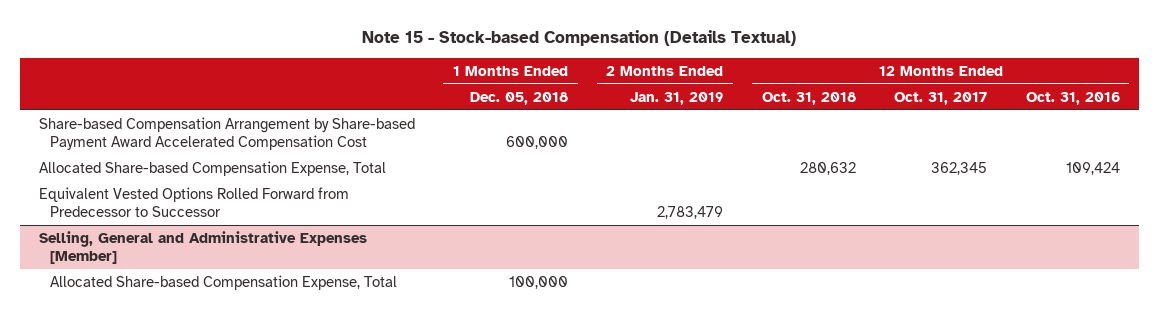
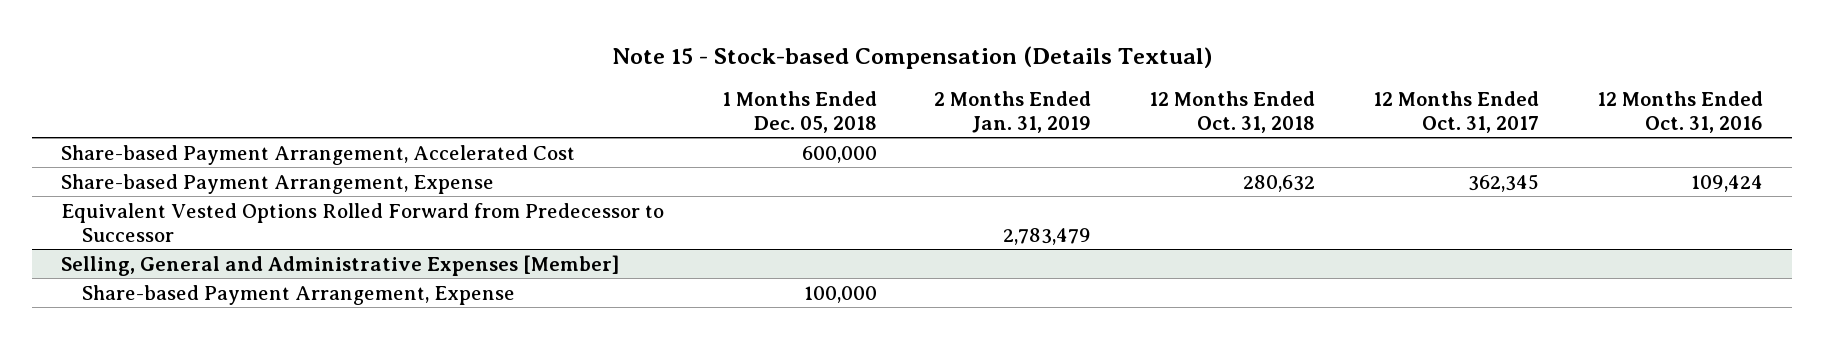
- Share-based Compensation Arrangement by Share-based Payment Award Accelerated Compensation Cost | 600,000 | | | |
- Allocated Share-based Compensation Expense, Total | | | 280,632 | 362,345 | 109,424
+ Share-based Payment Arrangement, Accelerated Cost | 600,000 | | | |
+ Share-based Payment Arrangement, Expense | | | 280,632 | 362,345 | 109,424
@ Selling, General and Administrative Expenses [Member]
- Allocated Share-based Compensation Expense, Total | 100,000 | | | |
+ Share-based Payment Arrangement, Expense | 100,000 | | | |

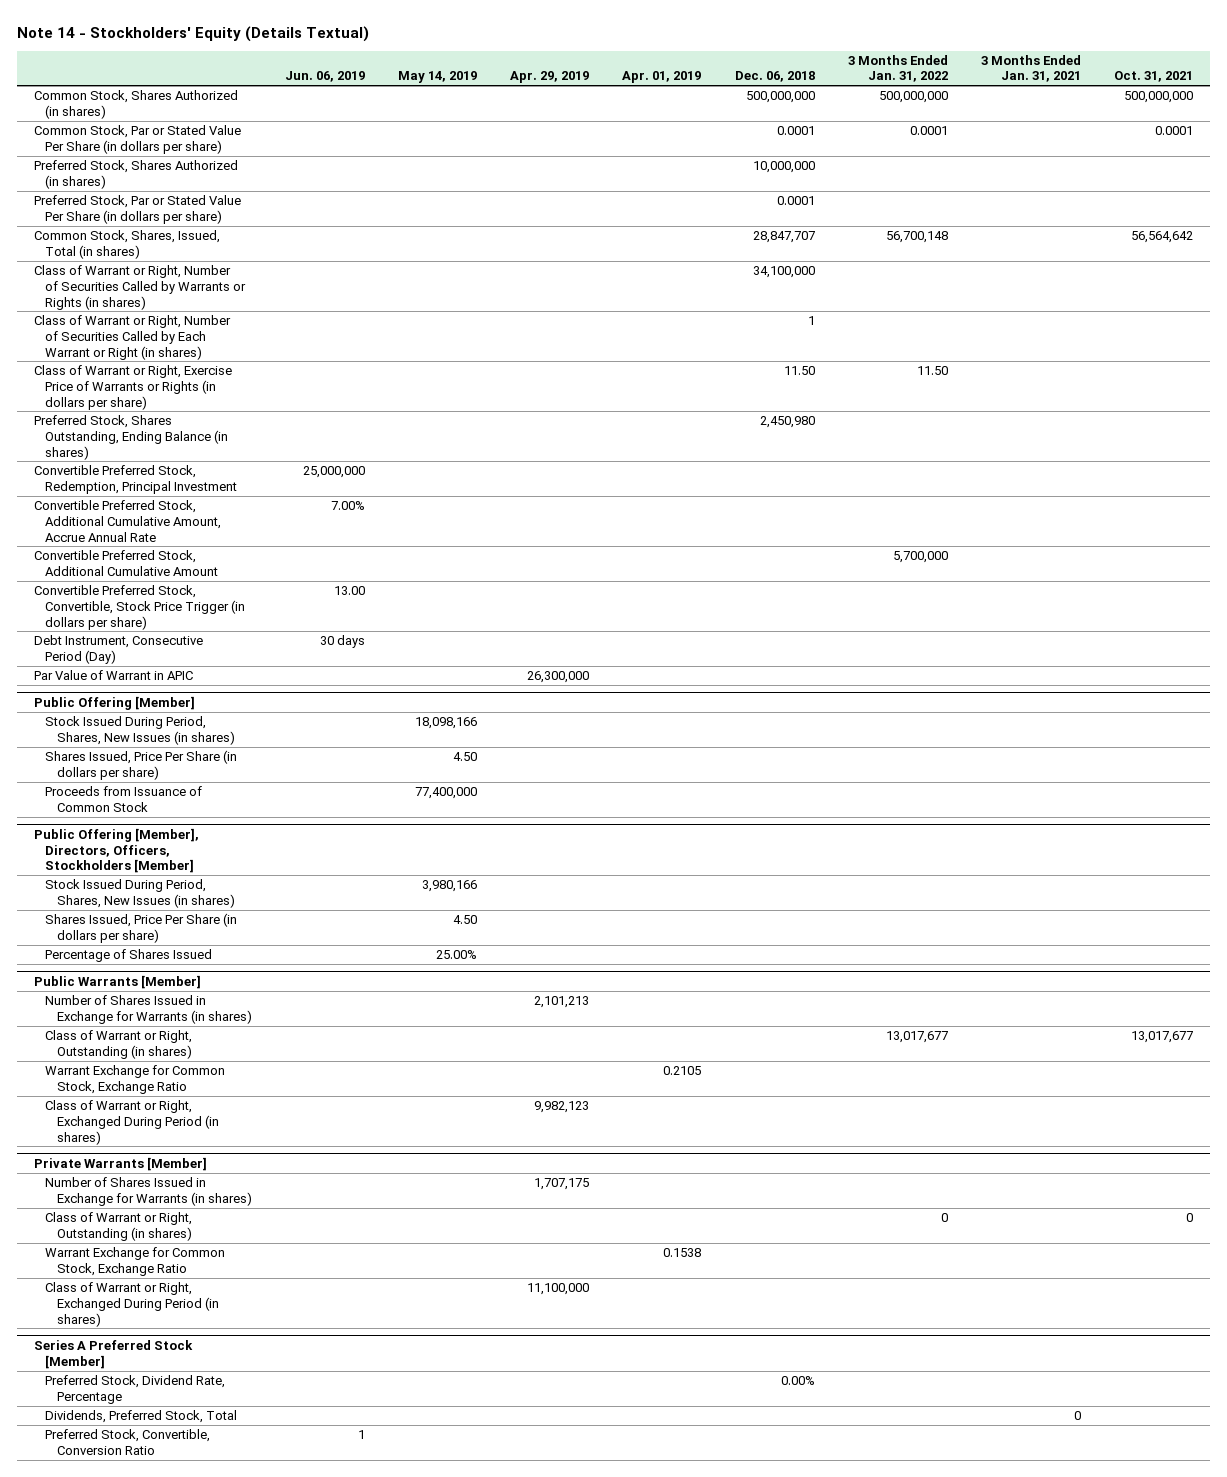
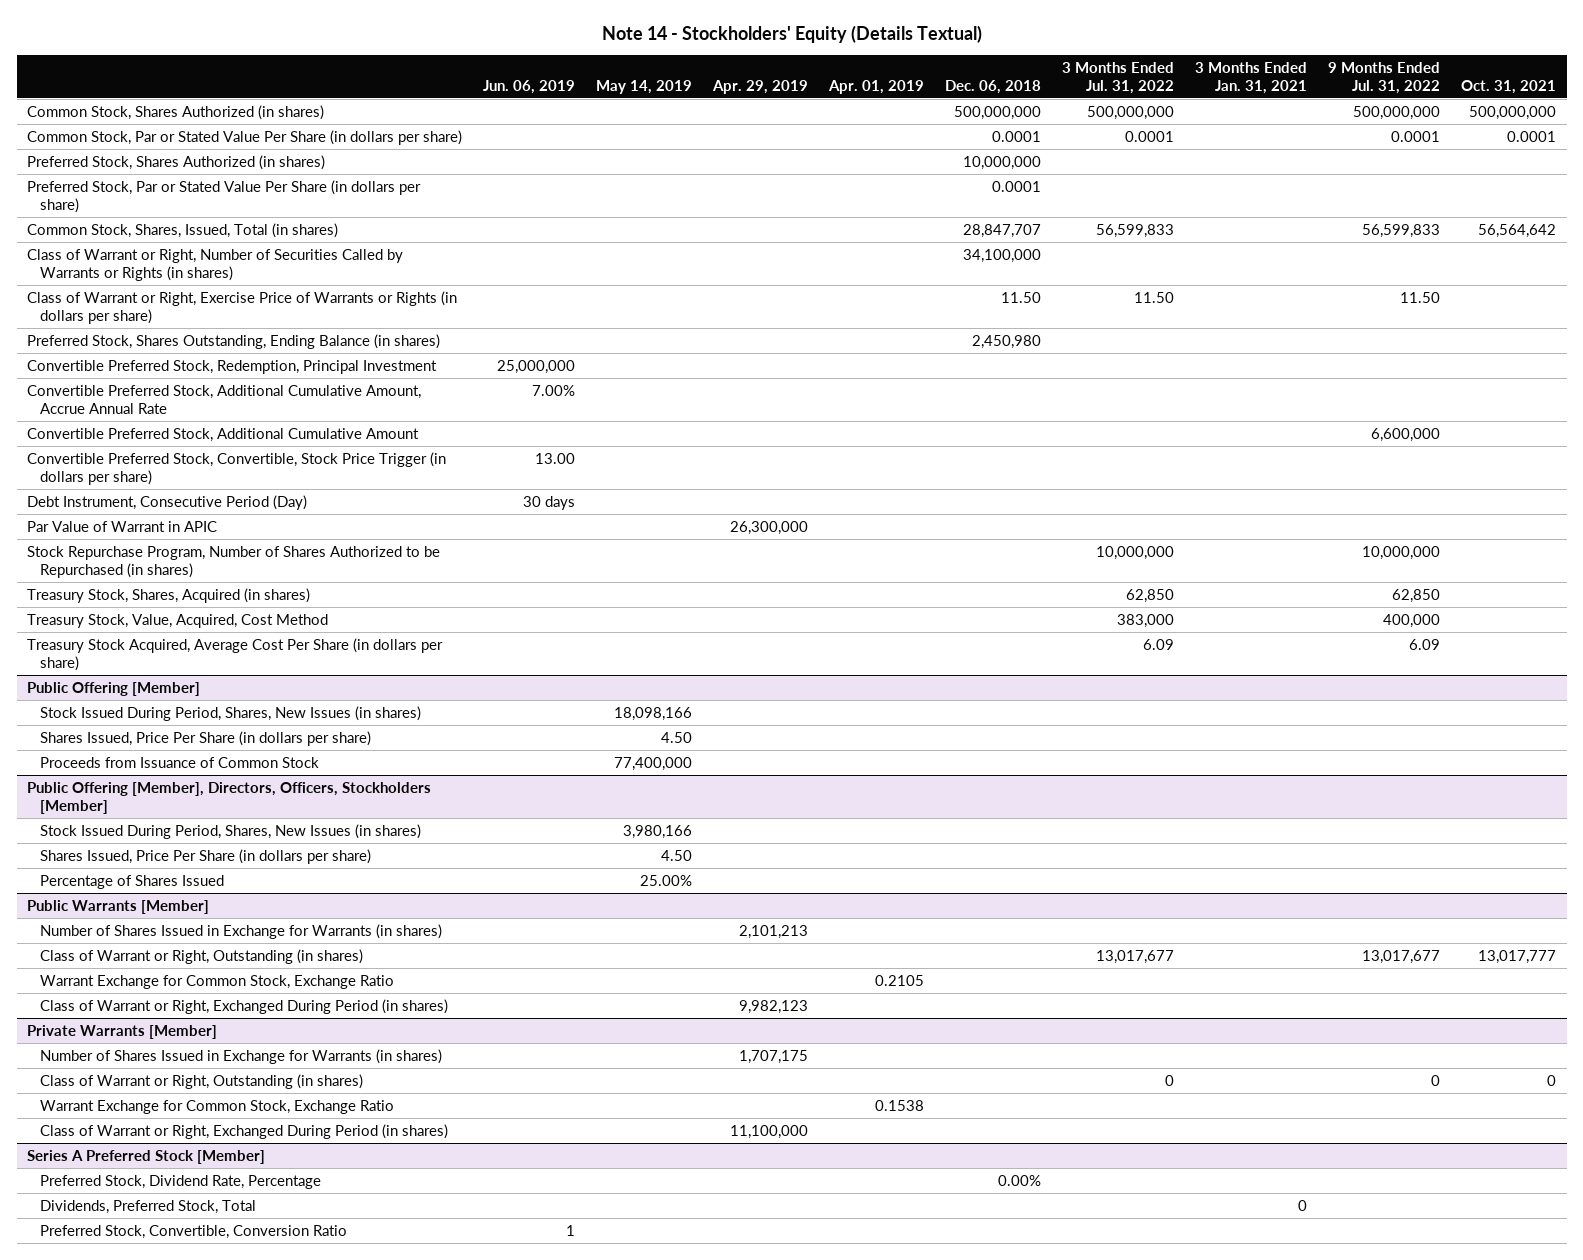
- | Jun. 06, 2019 | May 14, 2019 | Apr. 29, 2019 | Apr. 01, 2019 | Dec. 06, 2018 | 3 Months Ended Jan. 31, 2022 | 3 Months Ended Jan. 31, 2021 | Oct. 31, 2021
+ | Jun. 06, 2019 | May 14, 2019 | Apr. 29, 2019 | Apr. 01, 2019 | Dec. 06, 2018 | 3 Months Ended Jul. 31, 2022 | 3 Months Ended Jan. 31, 2021 | 9 Months Ended Jul. 31, 2022 | Oct. 31, 2021
- Class of Warrant or Right, Number of Securities Called by Each Warrant or Right (in shares) | | | | | 1 | | |
+ Stock Repurchase Program, Number of Shares Authorized to be Repurchased (in shares) | | | | | | 10,000,000 | | 10,000,000 |
+ Treasury Stock, Shares, Acquired (in shares) | | | | | | 62,850 | | 62,850 |
+ Treasury Stock, Value, Acquired, Cost Method | | | | | | 383,000 | | 400,000 |
+ Treasury Stock Acquired, Average Cost Per Share (in dollars per share) | | | | | | 6.09 | | 6.09 |
@ Public Warrants [Member]
- Class of Warrant or Right, Outstanding (in shares) | | | | | | 13,017,677 | | 13,017,677
+ Class of Warrant or Right, Outstanding (in shares) | | | | | | 13,017,677 | | 13,017,677 | 13,017,777

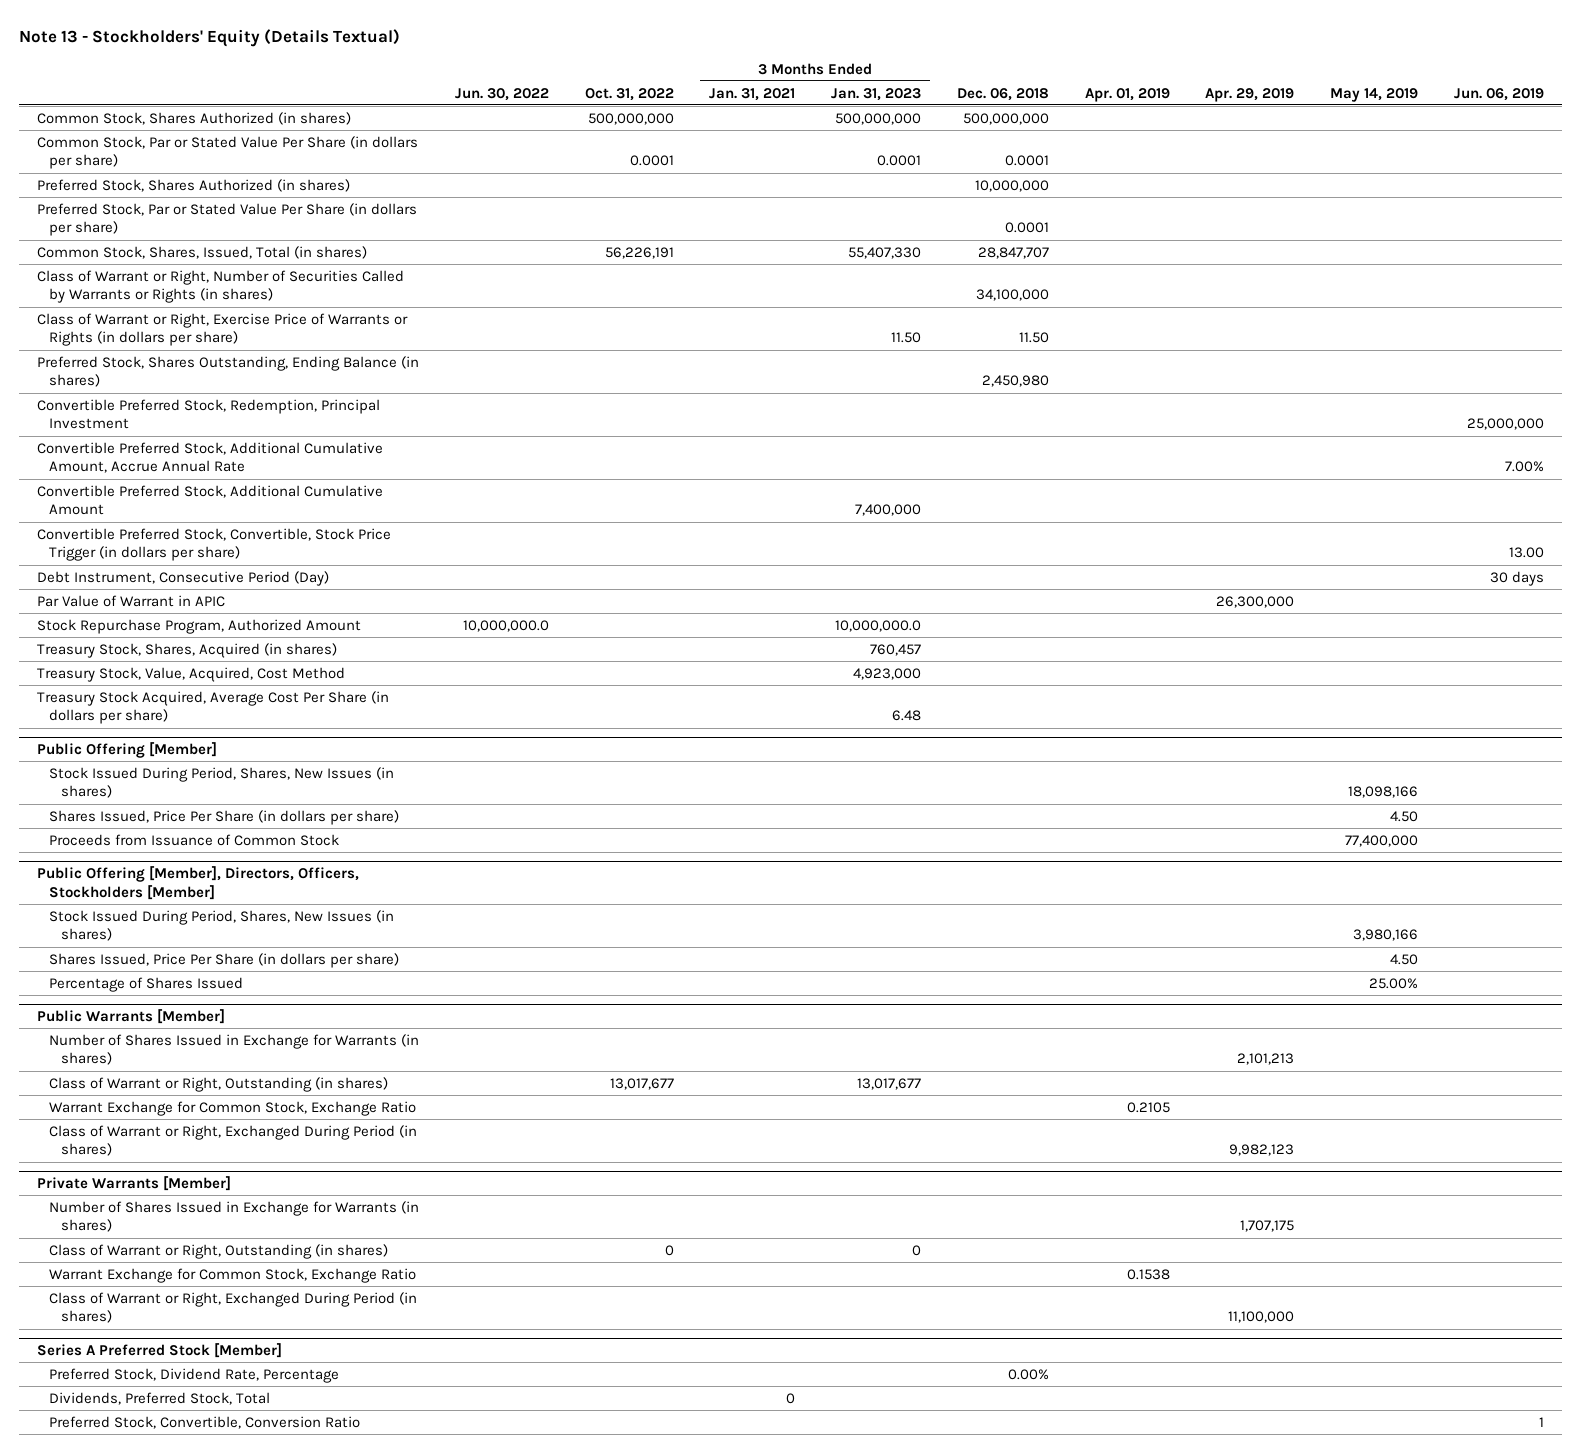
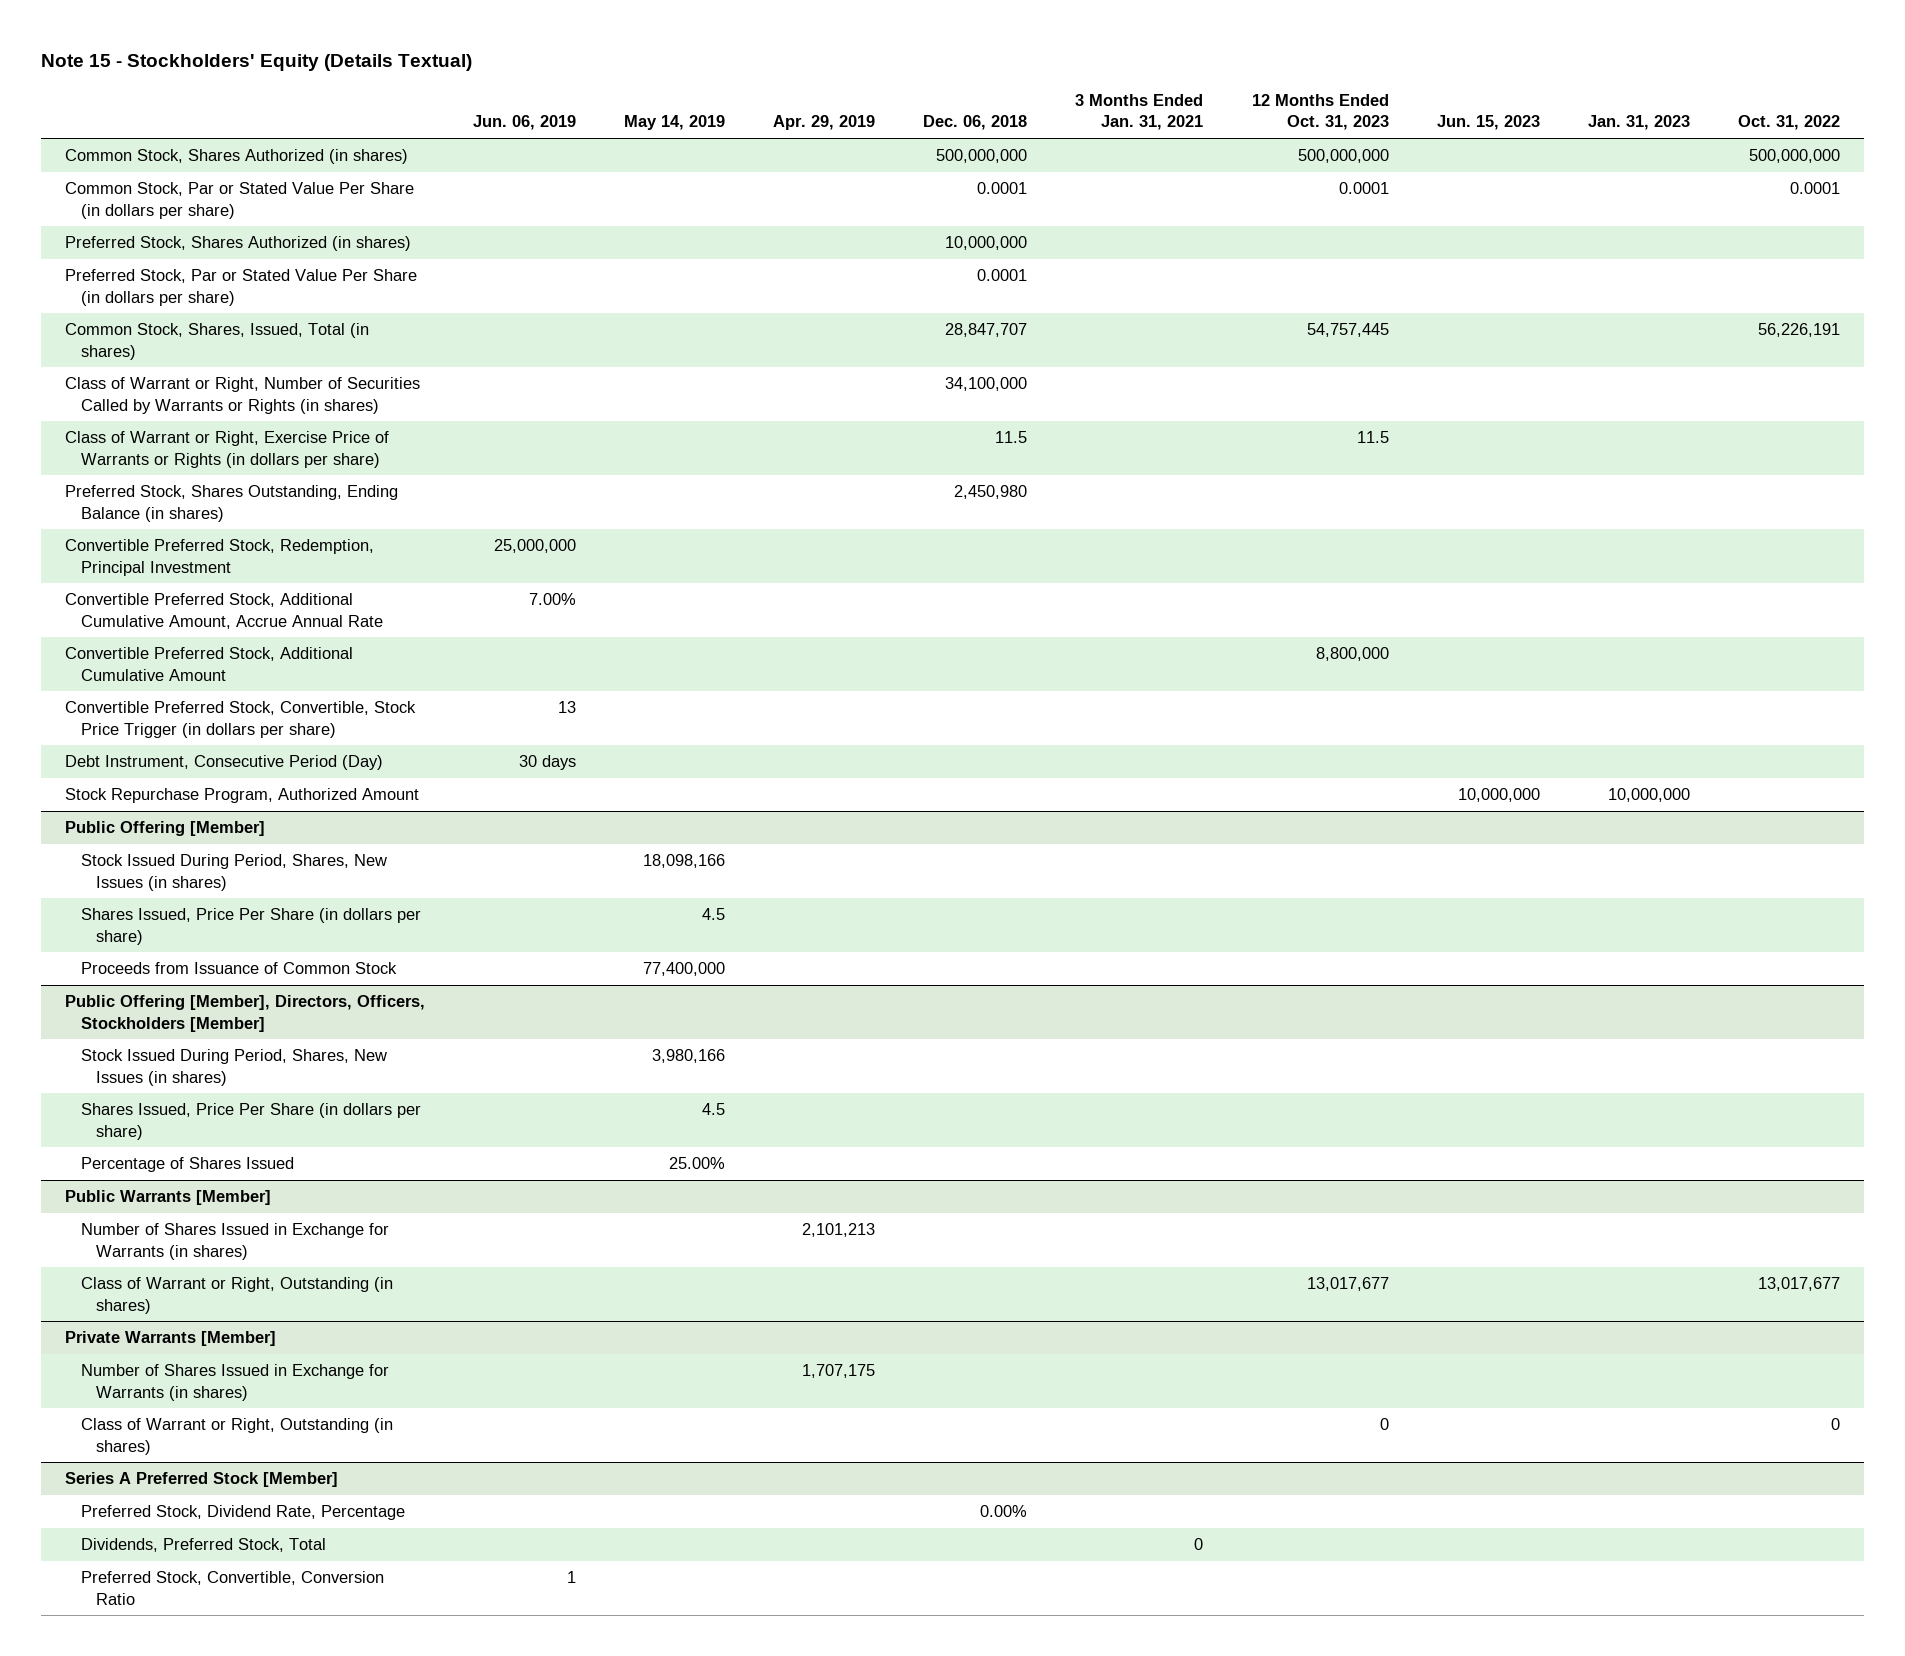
- Note 13 - Stockholders' Equity (Details Textual)
+ Note 15 - Stockholders' Equity (Details Textual)
- | Jun. 30, 2022 | Oct. 31, 2022 | 3 Months Ended Jan. 31, 2021 | 3 Months Ended Jan. 31, 2023 | Dec. 06, 2018 | Apr. 01, 2019 | Apr. 29, 2019 | May 14, 2019 | Jun. 06, 2019
+ | Jun. 06, 2019 | May 14, 2019 | Apr. 29, 2019 | Dec. 06, 2018 | 3 Months Ended Jan. 31, 2021 | 12 Months Ended Oct. 31, 2023 | Jun. 15, 2023 | Jan. 31, 2023 | Oct. 31, 2022
- Class of Warrant or Right, Exercise Price of Warrants or Rights (in dollars per share) | | | | 11.50 | 11.50 | | | |
+ Class of Warrant or Right, Exercise Price of Warrants or Rights (in dollars per share) | | | | 11.5 | | 11.5 | | |
- Convertible Preferred Stock, Convertible, Stock Price Trigger (in dollars per share) | | | | | | | | | 13.00
+ Convertible Preferred Stock, Convertible, Stock Price Trigger (in dollars per share) | 13 | | | | | | | |
- Par Value of Warrant in APIC | | | | | | | 26,300,000 | |
- Treasury Stock, Shares, Acquired (in shares) | | | | 760,457 | | | | |
- Treasury Stock, Value, Acquired, Cost Method | | | | 4,923,000 | | | | |
- Treasury Stock Acquired, Average Cost Per Share (in dollars per share) | | | | 6.48 | | | | |
@ Public Offering [Member]
- Shares Issued, Price Per Share (in dollars per share) | | | | | | | | 4.50 |
+ Shares Issued, Price Per Share (in dollars per share) | | 4.5 | | | | | | |
@ Public Offering [Member], Directors, Officers, Stockholders [Member]
- Shares Issued, Price Per Share (in dollars per share) | | | | | | | | 4.50 |
+ Shares Issued, Price Per Share (in dollars per share) | | 4.5 | | | | | | |
@ Public Warrants [Member]
- Warrant Exchange for Common Stock, Exchange Ratio | | | | | | 0.2105 | | |
- Class of Warrant or Right, Exchanged During Period (in shares) | | | | | | | 9,982,123 | |
@ Private Warrants [Member]
- Warrant Exchange for Common Stock, Exchange Ratio | | | | | | 0.1538 | | |
- Class of Warrant or Right, Exchanged During Period (in shares) | | | | | | | 11,100,000 | |

